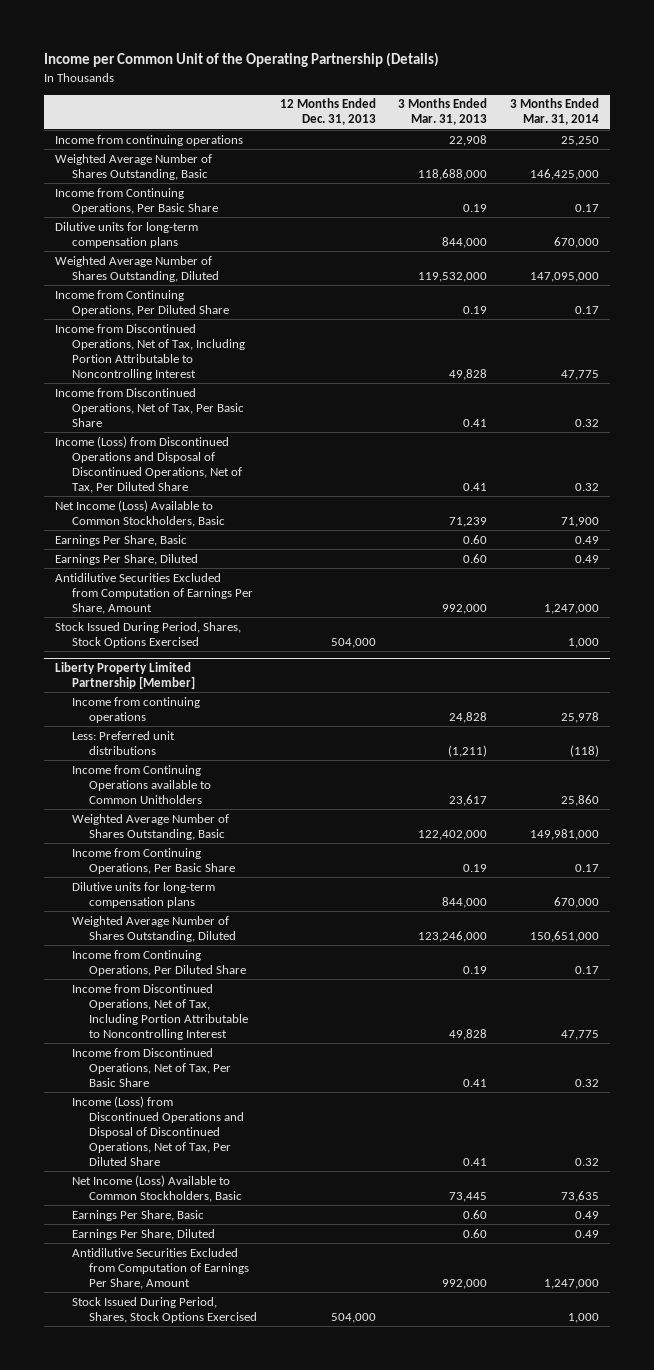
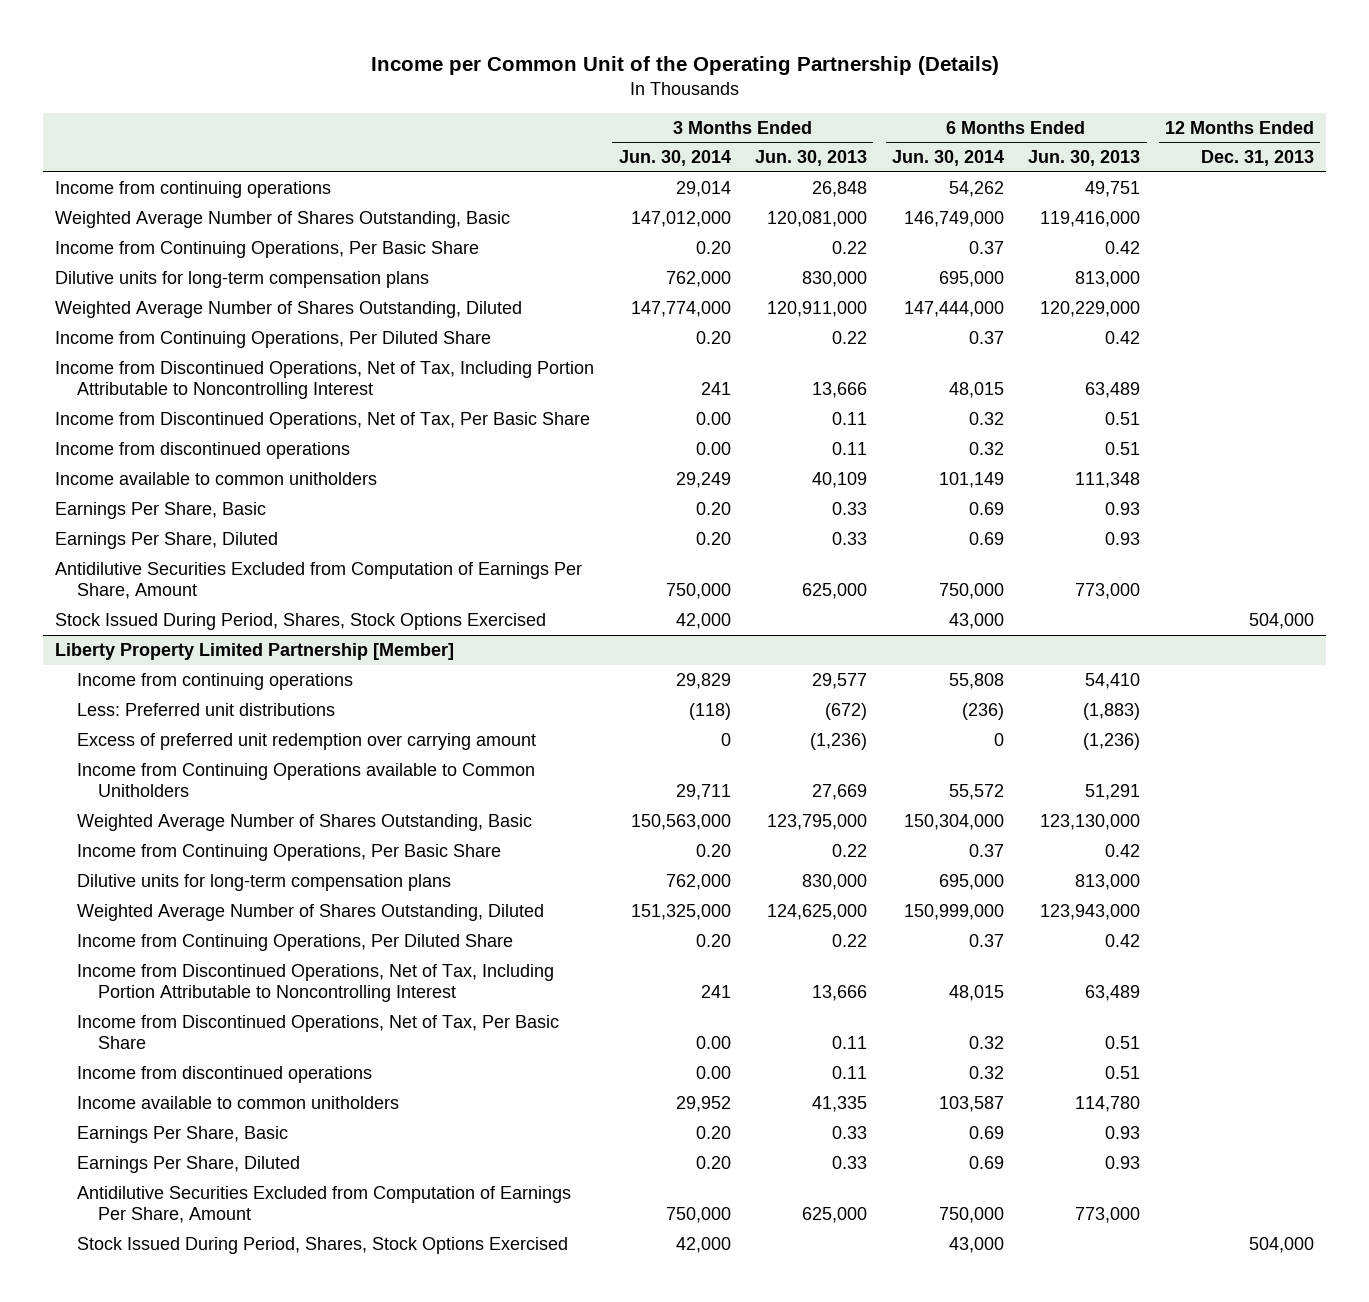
- | 12 Months Ended Dec. 31, 2013 | 3 Months Ended Mar. 31, 2013 | 3 Months Ended Mar. 31, 2014
+ | 3 Months Ended Jun. 30, 2014 | 3 Months Ended Jun. 30, 2013 | 6 Months Ended Jun. 30, 2014 | 6 Months Ended Jun. 30, 2013 | 12 Months Ended Dec. 31, 2013
- Income (Loss) from Discontinued Operations and Disposal of Discontinued Operations, Net of Tax, Per Diluted Share | | 0.41 | 0.32
- Net Income (Loss) Available to Common Stockholders, Basic | | 71,239 | 71,900
+ Income from discontinued operations | 0.00 | 0.11 | 0.32 | 0.51 |
+ Income available to common unitholders | 29,249 | 40,109 | 101,149 | 111,348 |
@ Liberty Property Limited Partnership [Member]
+ Excess of preferred unit redemption over carrying amount | 0 | (1,236) | 0 | (1,236) |
- Income (Loss) from Discontinued Operations and Disposal of Discontinued Operations, Net of Tax, Per Diluted Share | | 0.41 | 0.32
- Net Income (Loss) Available to Common Stockholders, Basic | | 73,445 | 73,635
+ Income from discontinued operations | 0.00 | 0.11 | 0.32 | 0.51 |
+ Income available to common unitholders | 29,952 | 41,335 | 103,587 | 114,780 |

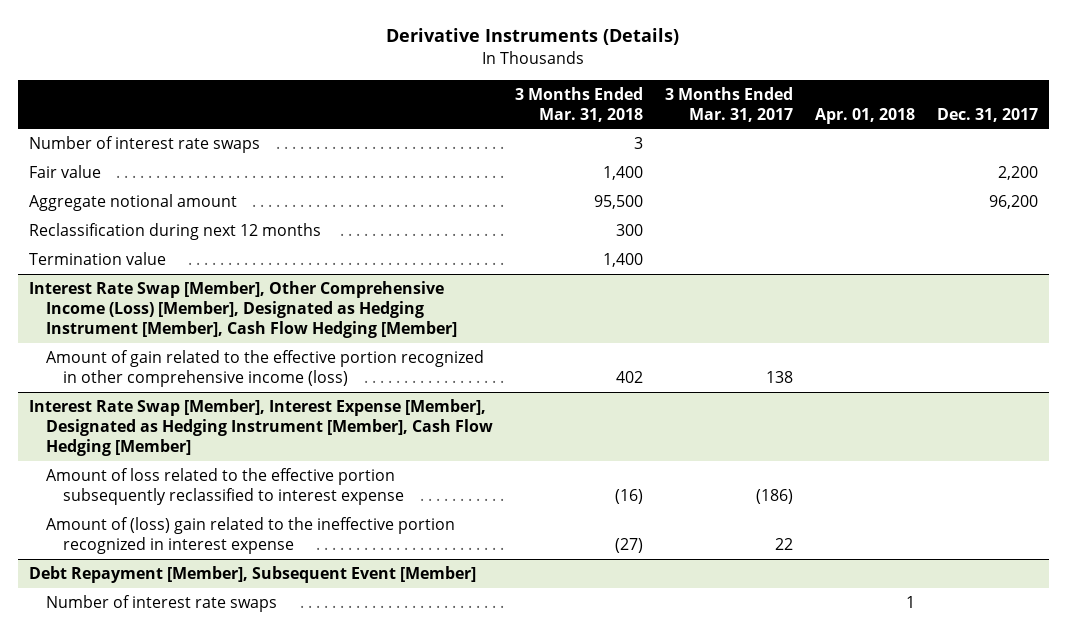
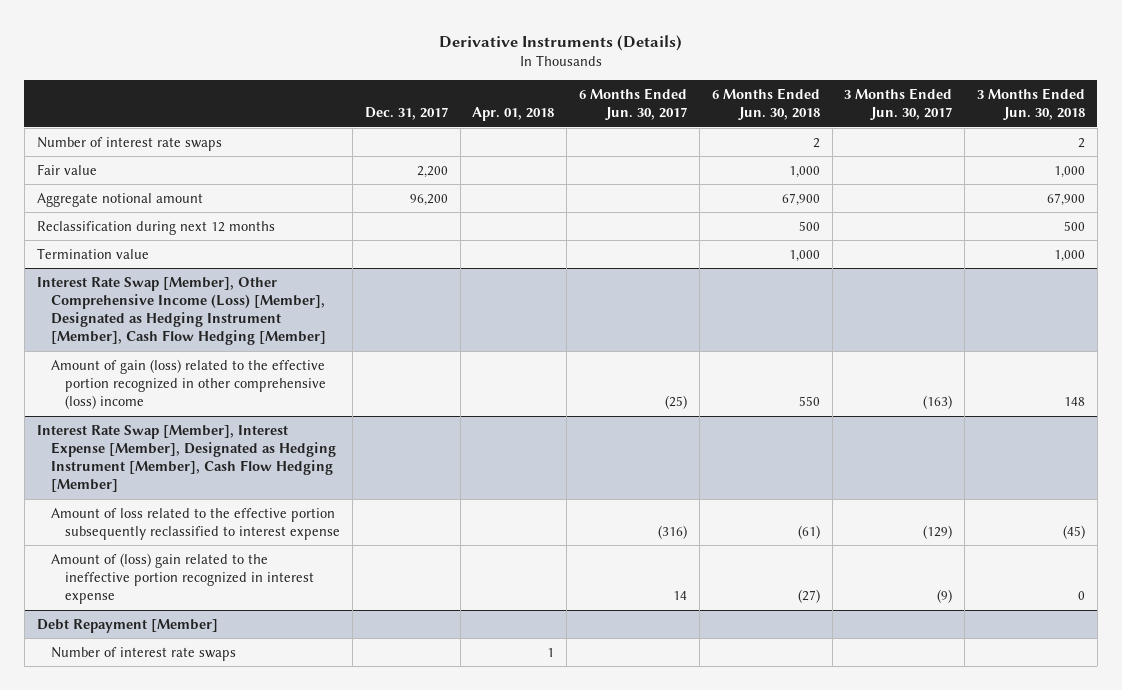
- | 3 Months Ended Mar. 31, 2018 | 3 Months Ended Mar. 31, 2017 | Apr. 01, 2018 | Dec. 31, 2017
+ | Dec. 31, 2017 | Apr. 01, 2018 | 6 Months Ended Jun. 30, 2017 | 6 Months Ended Jun. 30, 2018 | 3 Months Ended Jun. 30, 2017 | 3 Months Ended Jun. 30, 2018
@ Interest Rate Swap [Member], Other Comprehensive Income (Loss) [Member], Designated as Hedging Instrument [Member], Cash Flow Hedging [Member]
- Amount of gain related to the effective portion recognized in other comprehensive income (loss) | 402 | 138 | |
+ Amount of gain (loss) related to the effective portion recognized in other comprehensive (loss) income | | | (25) | 550 | (163) | 148
- Debt Repayment [Member], Subsequent Event [Member]
+ Debt Repayment [Member]

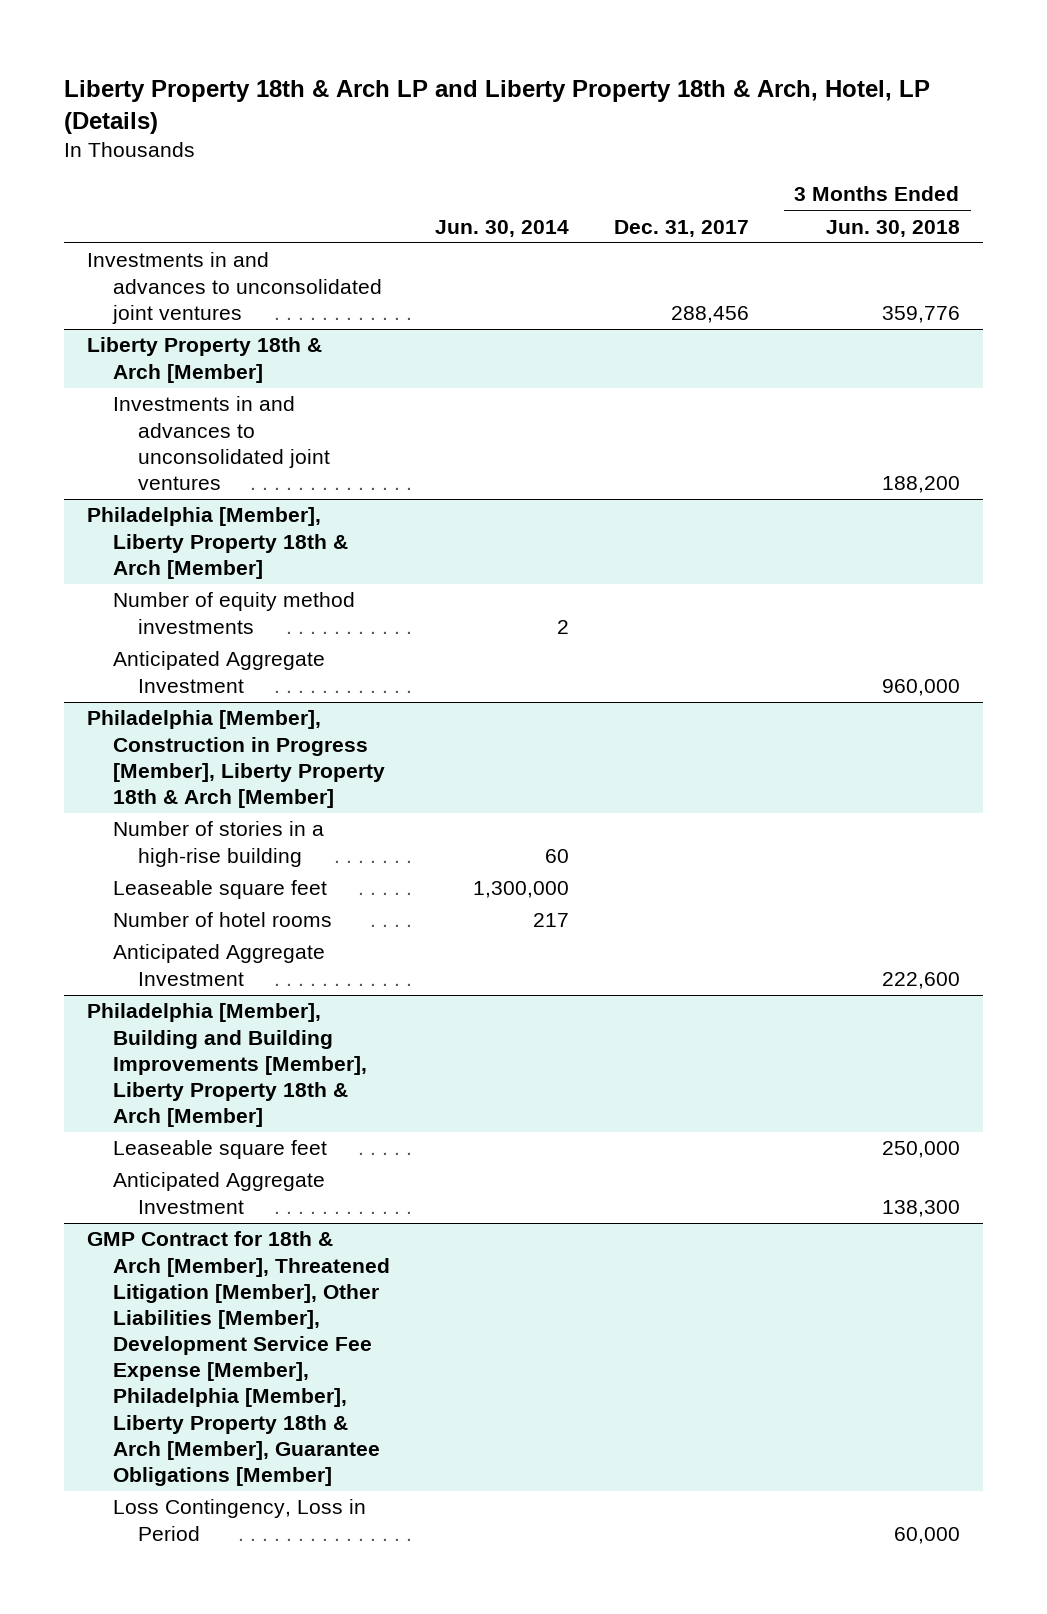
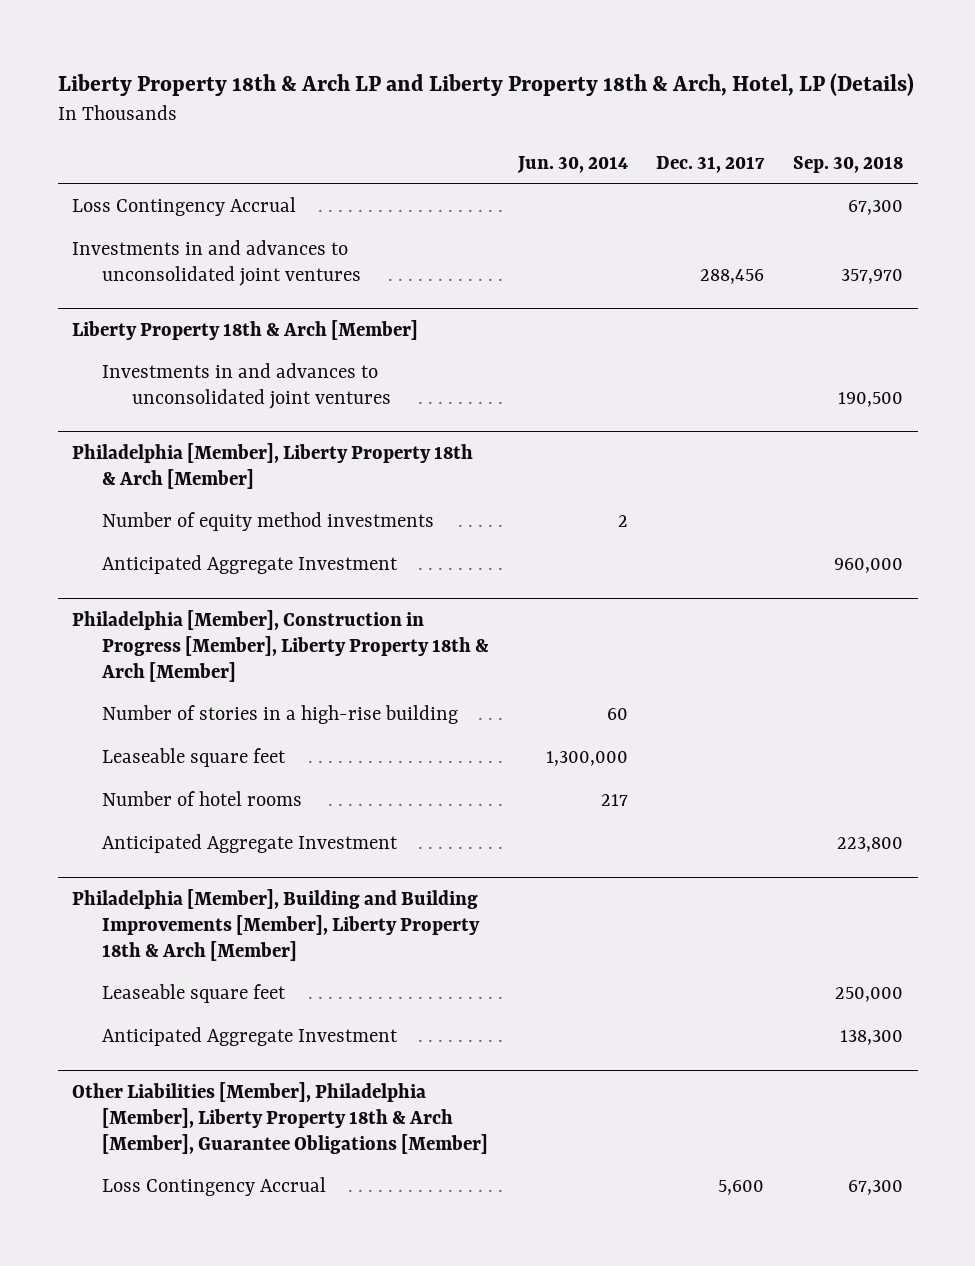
- | Jun. 30, 2014 | Dec. 31, 2017 | 3 Months Ended Jun. 30, 2018
+ | Jun. 30, 2014 | Dec. 31, 2017 | Sep. 30, 2018
+ Loss Contingency Accrual | | | 67,300
- GMP Contract for 18th & Arch [Member], Threatened Litigation [Member], Other Liabilities [Member], Development Service Fee Expense [Member], Philadelphia [Member], Liberty Property 18th & Arch [Member], Guarantee Obligations [Member]
- Loss Contingency, Loss in Period | | | 60,000
+ Other Liabilities [Member], Philadelphia [Member], Liberty Property 18th & Arch [Member], Guarantee Obligations [Member]
+ Loss Contingency Accrual | | 5,600 | 67,300

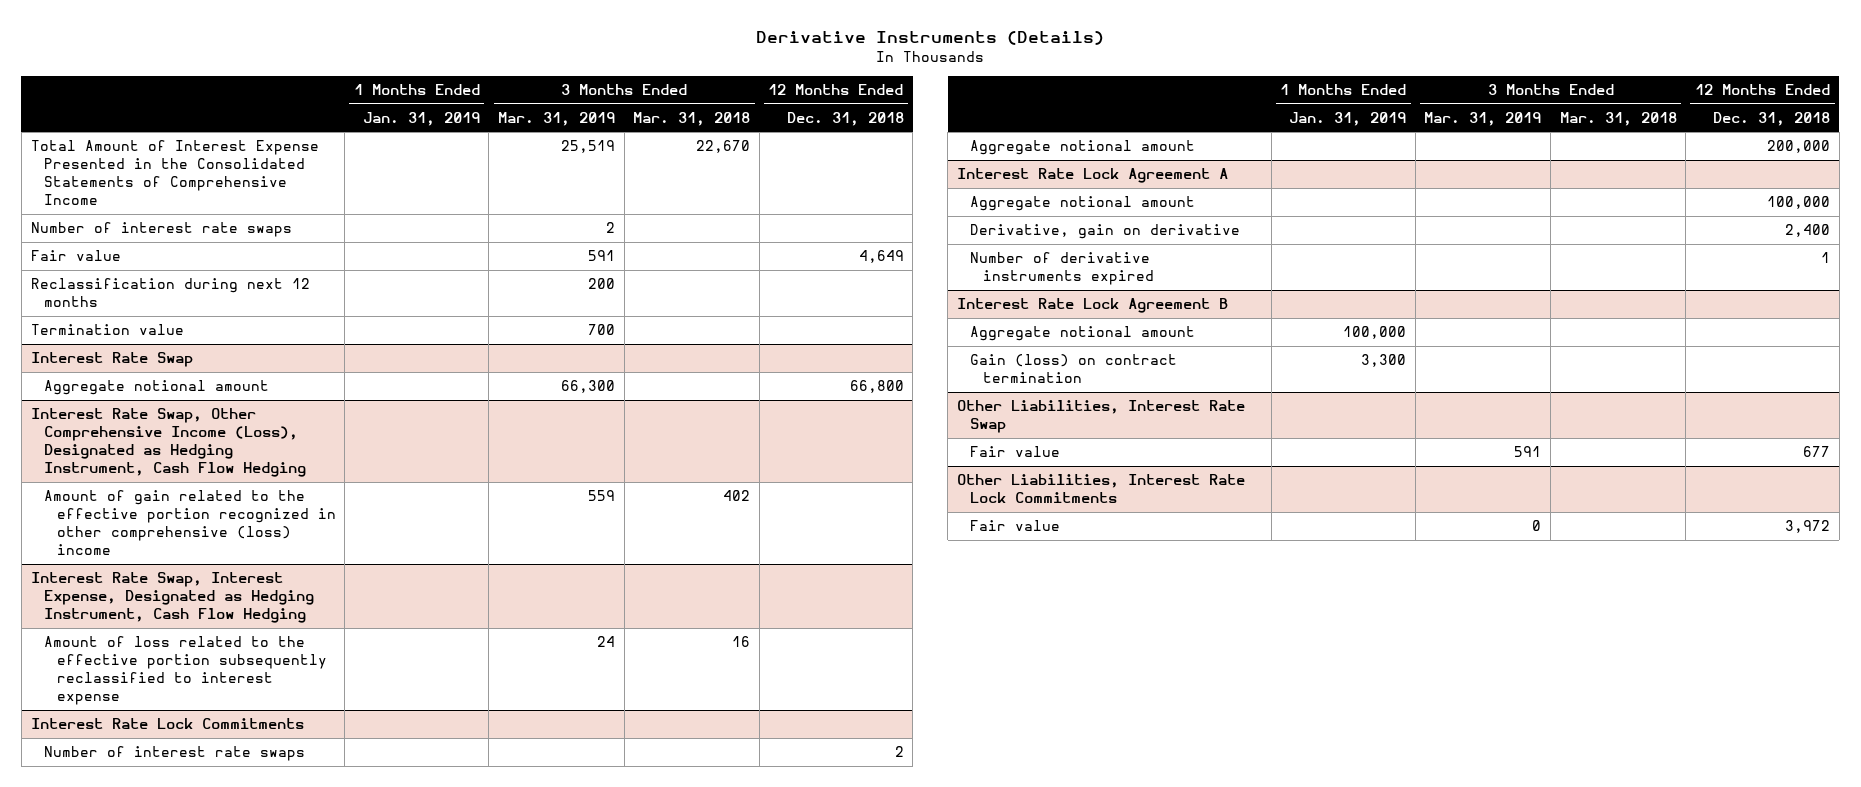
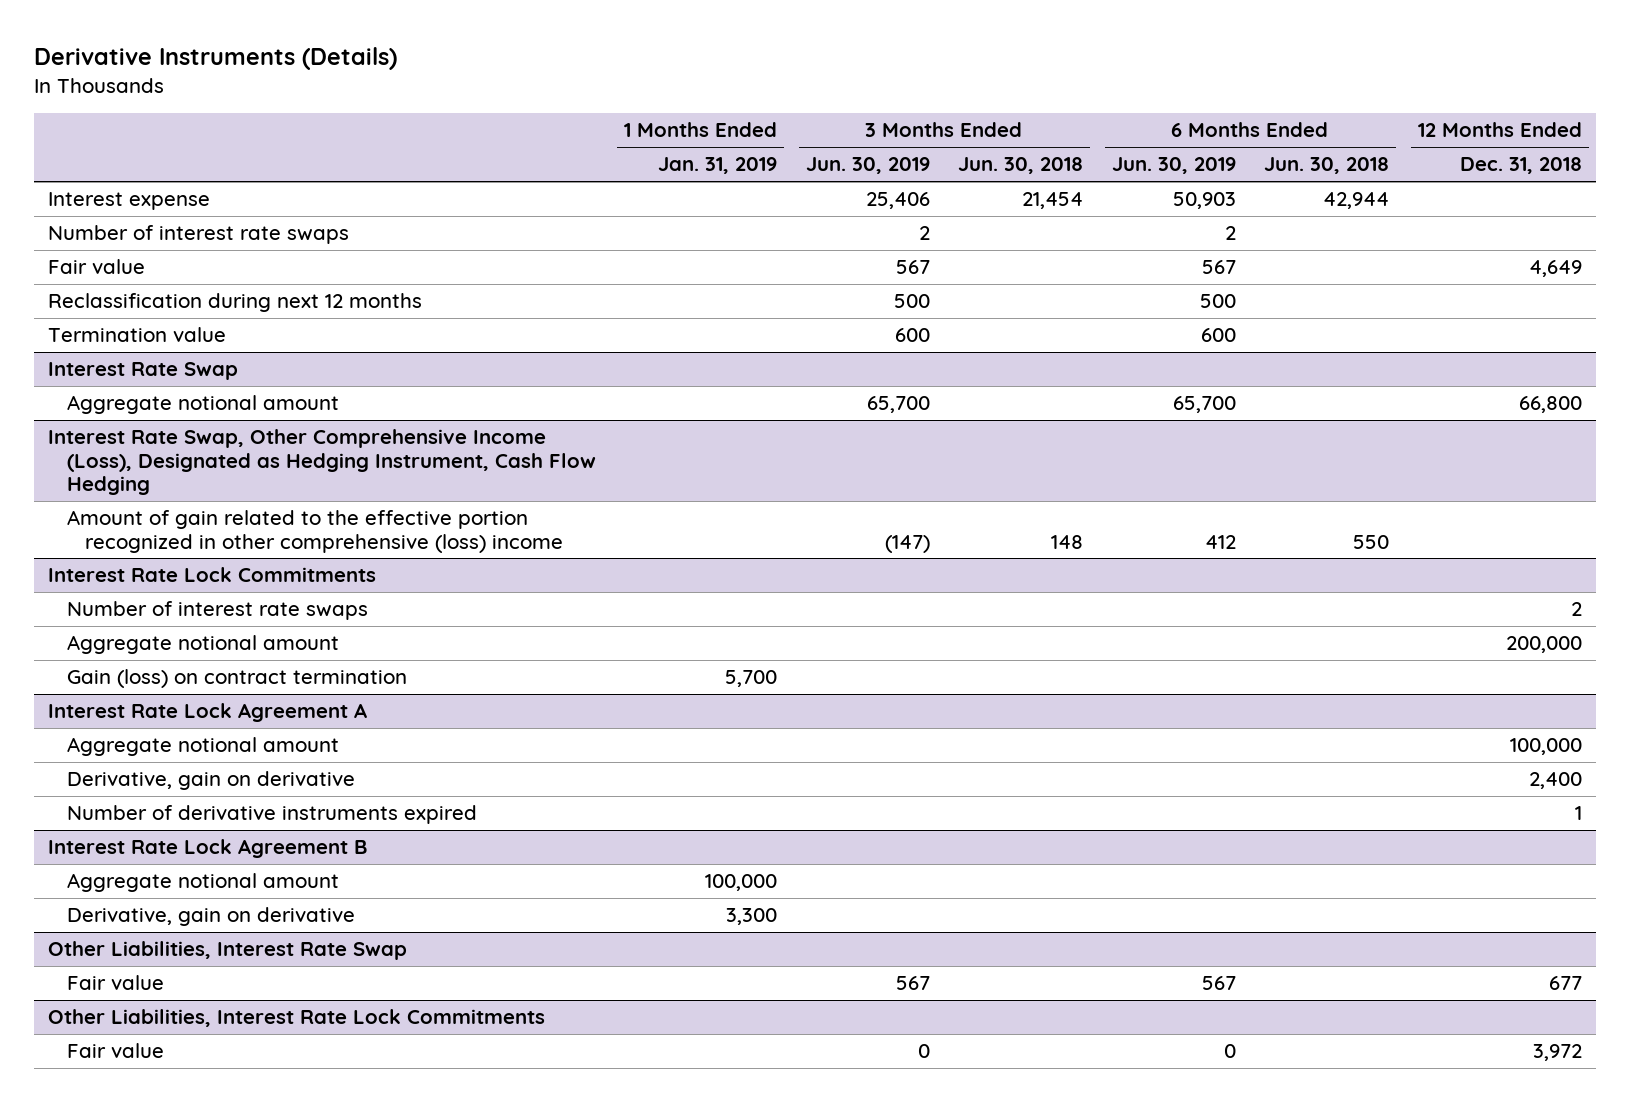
- | 1 Months Ended Jan. 31, 2019 | 3 Months Ended Mar. 31, 2019 | 3 Months Ended Mar. 31, 2018 | 12 Months Ended Dec. 31, 2018
+ | 1 Months Ended Jan. 31, 2019 | 3 Months Ended Jun. 30, 2019 | 3 Months Ended Jun. 30, 2018 | 6 Months Ended Jun. 30, 2019 | 6 Months Ended Jun. 30, 2018 | 12 Months Ended Dec. 31, 2018
- Total Amount of Interest Expense Presented in the Consolidated Statements of Comprehensive Income | | 25,519 | 22,670 |
+ Interest expense | | 25,406 | 21,454 | 50,903 | 42,944 |
- Interest Rate Swap, Interest Expense, Designated as Hedging Instrument, Cash Flow Hedging
- Amount of loss related to the effective portion subsequently reclassified to interest expense | | 24 | 16 |
@ Interest Rate Lock Commitments
+ Gain (loss) on contract termination | 5,700 | | | | |
@ Interest Rate Lock Agreement B
- Gain (loss) on contract termination | 3,300 | | |
+ Derivative, gain on derivative | 3,300 | | | | |

